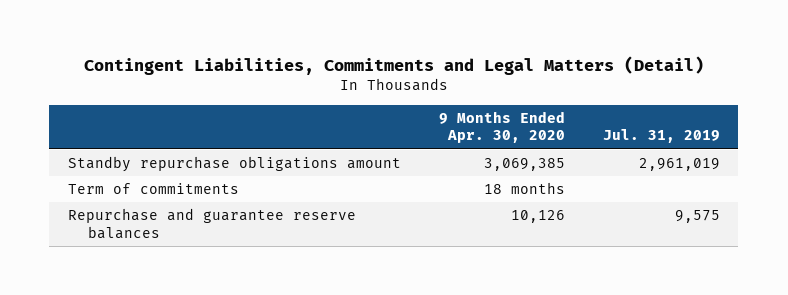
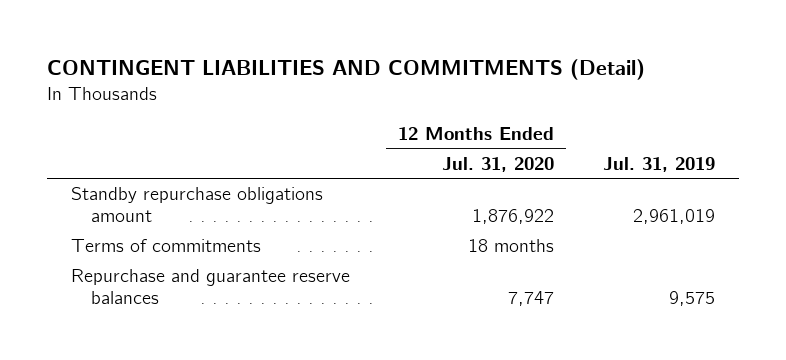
- Contingent Liabilities, Commitments and Legal Matters (Detail)
+ CONTINGENT LIABILITIES AND COMMITMENTS (Detail)
- | 9 Months Ended Apr. 30, 2020 | Jul. 31, 2019
+ | 12 Months Ended Jul. 31, 2020 | Jul. 31, 2019
- Term of commitments | 18 months |
+ Terms of commitments | 18 months |

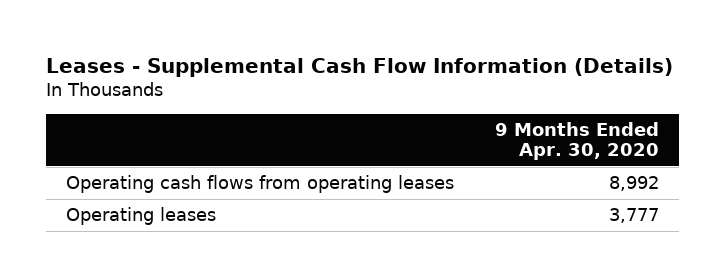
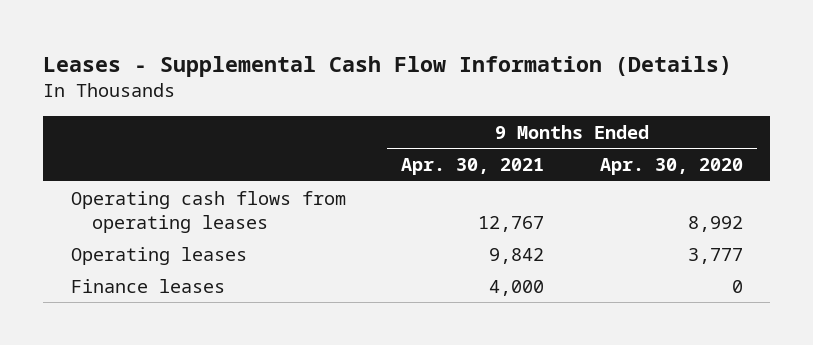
- | 9 Months Ended Apr. 30, 2020
+ | 9 Months Ended Apr. 30, 2021 | 9 Months Ended Apr. 30, 2020
+ Finance leases | 4,000 | 0

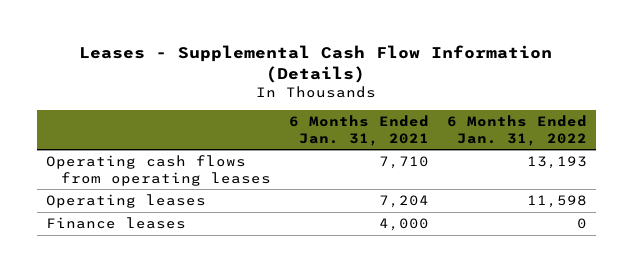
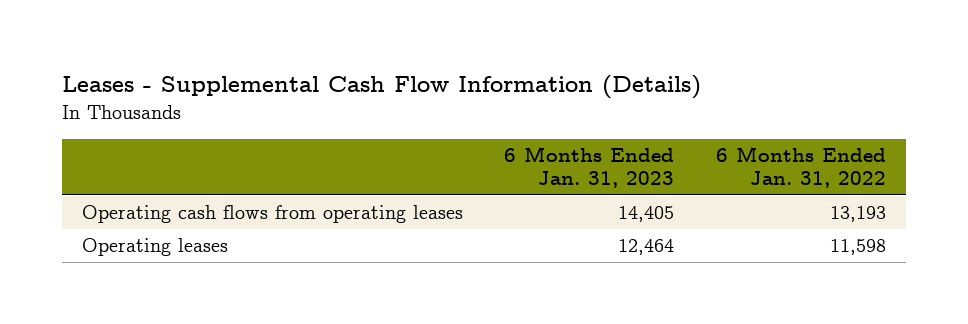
- | 6 Months Ended Jan. 31, 2021 | 6 Months Ended Jan. 31, 2022
+ | 6 Months Ended Jan. 31, 2023 | 6 Months Ended Jan. 31, 2022
- Finance leases | 4,000 | 0

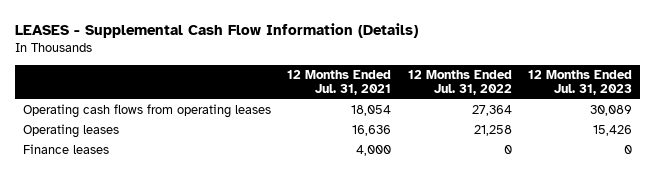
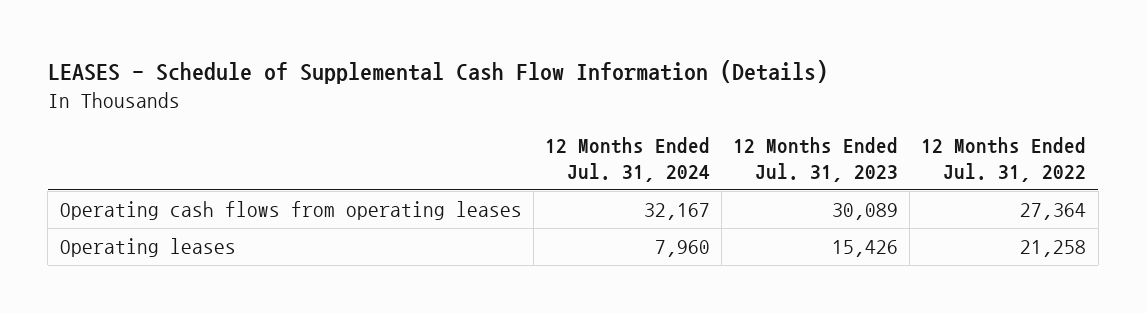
- LEASES - Supplemental Cash Flow Information (Details)
+ LEASES - Schedule of Supplemental Cash Flow Information (Details)
- | 12 Months Ended Jul. 31, 2021 | 12 Months Ended Jul. 31, 2022 | 12 Months Ended Jul. 31, 2023
+ | 12 Months Ended Jul. 31, 2024 | 12 Months Ended Jul. 31, 2023 | 12 Months Ended Jul. 31, 2022
- Finance leases | 4,000 | 0 | 0

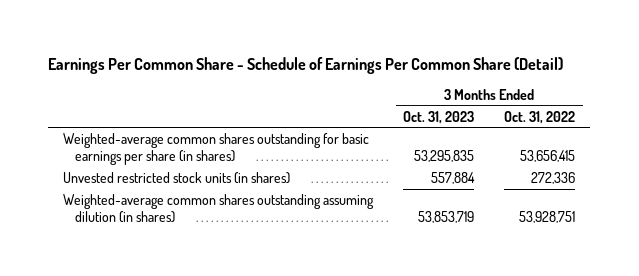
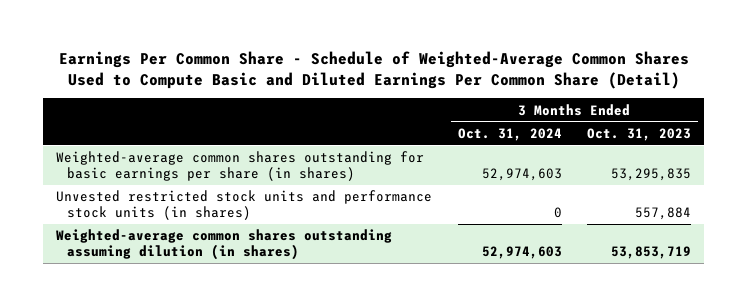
- Earnings Per Common Share - Schedule of Earnings Per Common Share (Detail)
+ Earnings Per Common Share - Schedule of Weighted-Average Common Shares Used to Compute Basic and Diluted Earnings Per Common Share (Detail)
- | 3 Months Ended Oct. 31, 2023 | 3 Months Ended Oct. 31, 2022
+ | 3 Months Ended Oct. 31, 2024 | 3 Months Ended Oct. 31, 2023
- Unvested restricted stock units (in shares) | 557,884 | 272,336
+ Unvested restricted stock units and performance stock units (in shares) | 0 | 557,884

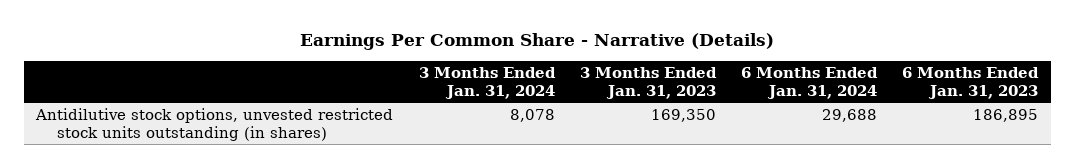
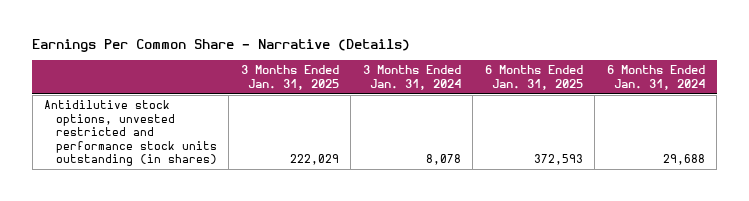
- | 3 Months Ended Jan. 31, 2024 | 3 Months Ended Jan. 31, 2023 | 6 Months Ended Jan. 31, 2024 | 6 Months Ended Jan. 31, 2023
+ | 3 Months Ended Jan. 31, 2025 | 3 Months Ended Jan. 31, 2024 | 6 Months Ended Jan. 31, 2025 | 6 Months Ended Jan. 31, 2024
- Antidilutive stock options, unvested restricted stock units outstanding (in shares) | 8,078 | 169,350 | 29,688 | 186,895
+ Antidilutive stock options, unvested restricted and performance stock units outstanding (in shares) | 222,029 | 8,078 | 372,593 | 29,688

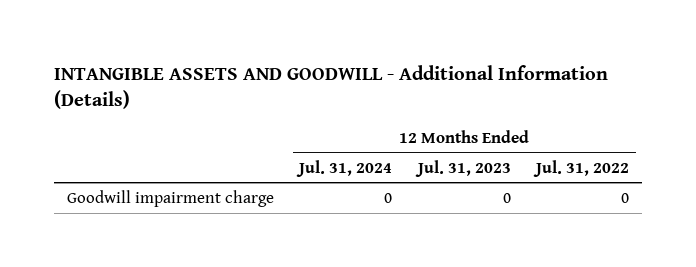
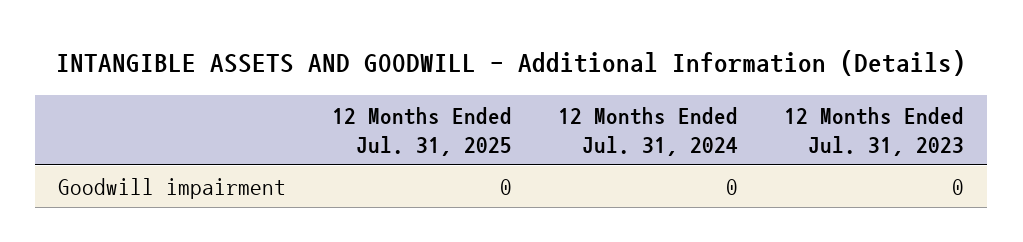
- | 12 Months Ended Jul. 31, 2024 | 12 Months Ended Jul. 31, 2023 | 12 Months Ended Jul. 31, 2022
+ | 12 Months Ended Jul. 31, 2025 | 12 Months Ended Jul. 31, 2024 | 12 Months Ended Jul. 31, 2023
- Goodwill impairment charge | 0 | 0 | 0
+ Goodwill impairment | 0 | 0 | 0

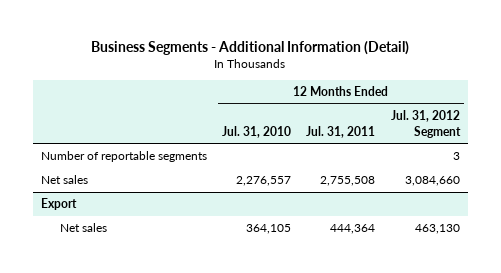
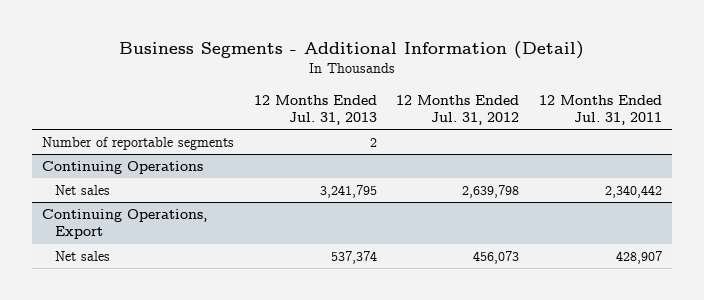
- | 12 Months Ended Jul. 31, 2010 | 12 Months Ended Jul. 31, 2011 | 12 Months Ended Jul. 31, 2012 Segment
+ | 12 Months Ended Jul. 31, 2013 | 12 Months Ended Jul. 31, 2012 | 12 Months Ended Jul. 31, 2011
- Net sales | 2,276,557 | 2,755,508 | 3,084,660
- Export
- Net sales | 364,105 | 444,364 | 463,130
+ Continuing Operations
+ Net sales | 3,241,795 | 2,639,798 | 2,340,442
+ Continuing Operations, Export
+ Net sales | 537,374 | 456,073 | 428,907

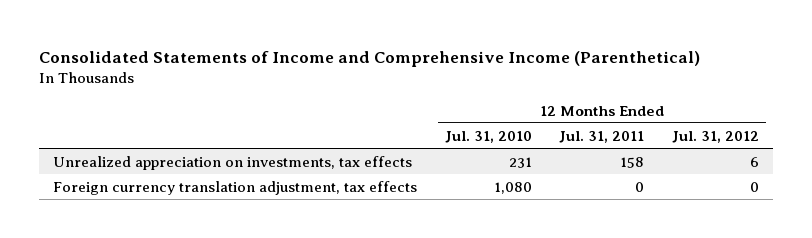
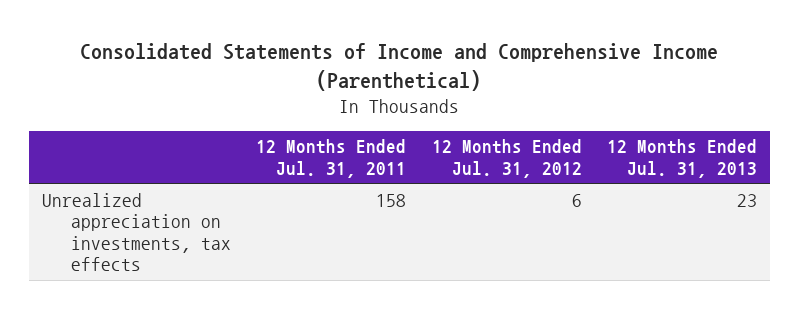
- | 12 Months Ended Jul. 31, 2010 | 12 Months Ended Jul. 31, 2011 | 12 Months Ended Jul. 31, 2012
+ | 12 Months Ended Jul. 31, 2011 | 12 Months Ended Jul. 31, 2012 | 12 Months Ended Jul. 31, 2013
- Foreign currency translation adjustment, tax effects | 1,080 | 0 | 0

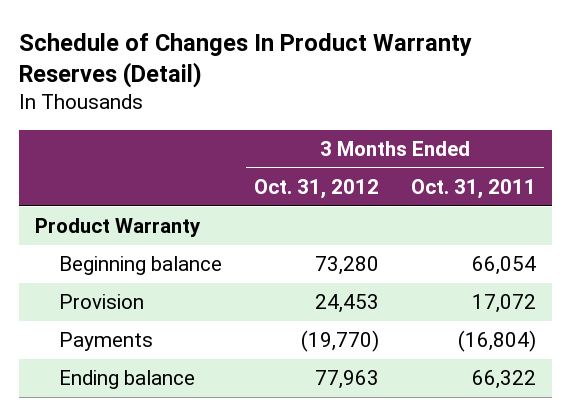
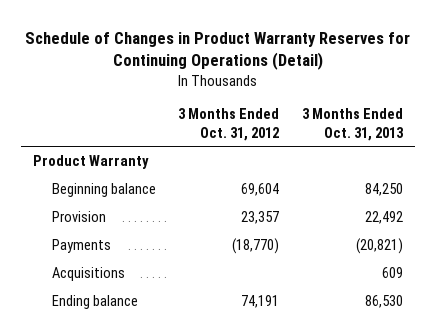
- Schedule of Changes In Product Warranty Reserves (Detail)
+ Schedule of Changes in Product Warranty Reserves for Continuing Operations (Detail)
- | 3 Months Ended Oct. 31, 2012 | 3 Months Ended Oct. 31, 2011
+ | 3 Months Ended Oct. 31, 2012 | 3 Months Ended Oct. 31, 2013
- Beginning balance | 73,280 | 66,054
- Provision | 24,453 | 17,072
- Payments | (19,770) | (16,804)
- Ending balance | 77,963 | 66,322
+ Beginning balance | 69,604 | 84,250
+ Provision | 23,357 | 22,492
+ Payments | (18,770) | (20,821)
+ Acquisitions | | 609
+ Ending balance | 74,191 | 86,530

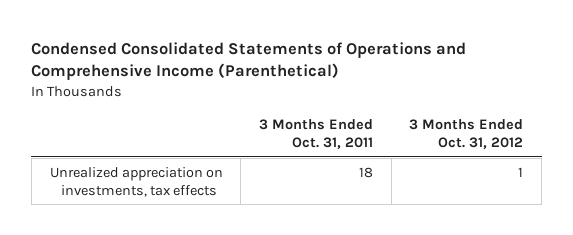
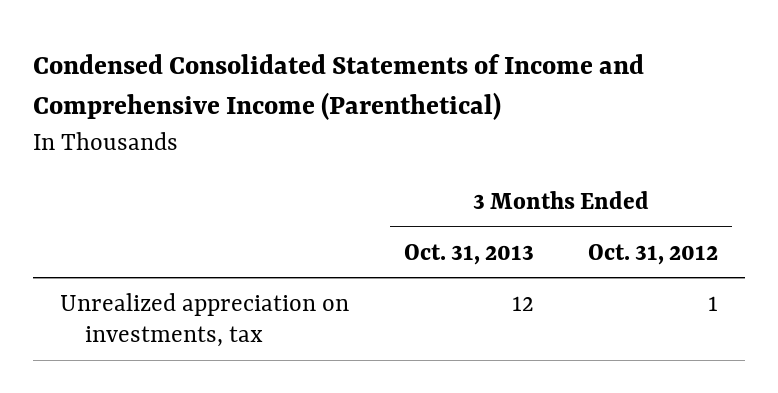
- Condensed Consolidated Statements of Operations and Comprehensive Income (Parenthetical)
+ Condensed Consolidated Statements of Income and Comprehensive Income (Parenthetical)
- | 3 Months Ended Oct. 31, 2011 | 3 Months Ended Oct. 31, 2012
+ | 3 Months Ended Oct. 31, 2013 | 3 Months Ended Oct. 31, 2012
- Unrealized appreciation on investments, tax effects | 18 | 1
+ Unrealized appreciation on investments, tax | 12 | 1

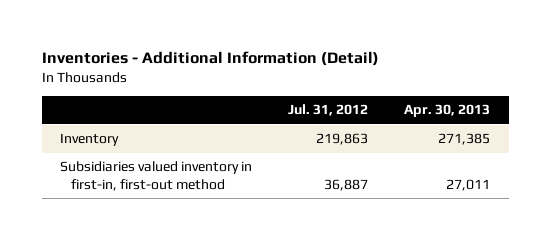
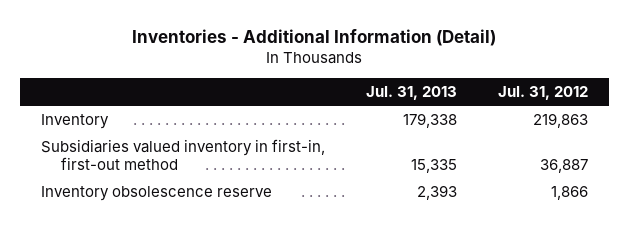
- | Jul. 31, 2012 | Apr. 30, 2013
+ | Jul. 31, 2013 | Jul. 31, 2012
+ Inventory obsolescence reserve | 2,393 | 1,866

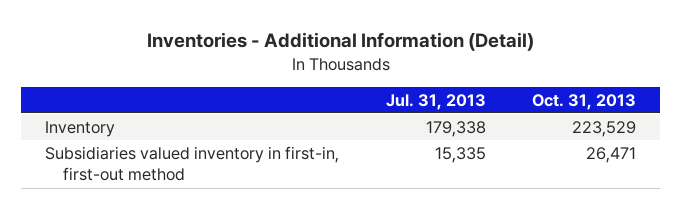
- | Jul. 31, 2013 | Jul. 31, 2012
+ | Jul. 31, 2013 | Oct. 31, 2013
- Inventory obsolescence reserve | 2,393 | 1,866

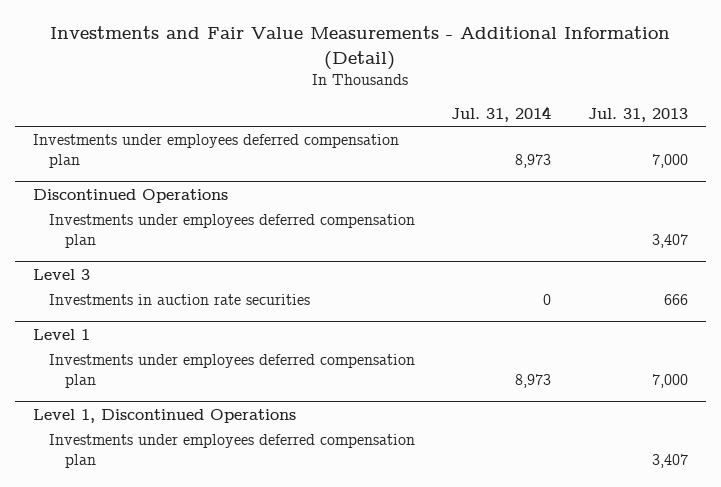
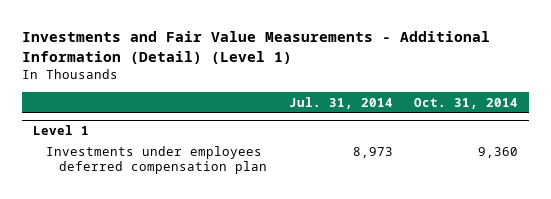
- Investments and Fair Value Measurements - Additional Information (Detail)
+ Investments and Fair Value Measurements - Additional Information (Detail) (Level 1)
- | Jul. 31, 2014 | Jul. 31, 2013
+ | Jul. 31, 2014 | Oct. 31, 2014
- Investments under employees deferred compensation plan | 8,973 | 7,000
- Discontinued Operations
- Investments under employees deferred compensation plan | | 3,407
- Level 3
- Investments in auction rate securities | 0 | 666
- Level 1, Discontinued Operations
- Investments under employees deferred compensation plan | | 3,407

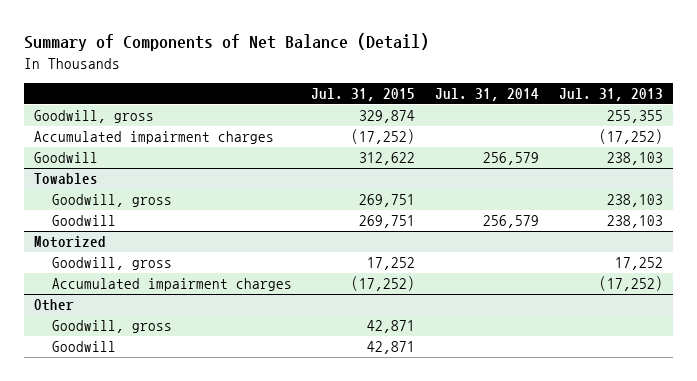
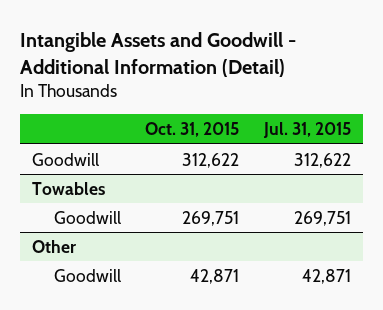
- Summary of Components of Net Balance (Detail)
+ Intangible Assets and Goodwill - Additional Information (Detail)
- | Jul. 31, 2015 | Jul. 31, 2014 | Jul. 31, 2013
+ | Oct. 31, 2015 | Jul. 31, 2015
- Goodwill, gross | 329,874 | | 255,355
- Accumulated impairment charges | (17,252) | | (17,252)
@ Towables
- Goodwill, gross | 269,751 | | 238,103
- Motorized
- Goodwill, gross | 17,252 | | 17,252
- Accumulated impairment charges | (17,252) | | (17,252)
@ Other
- Goodwill, gross | 42,871 | |

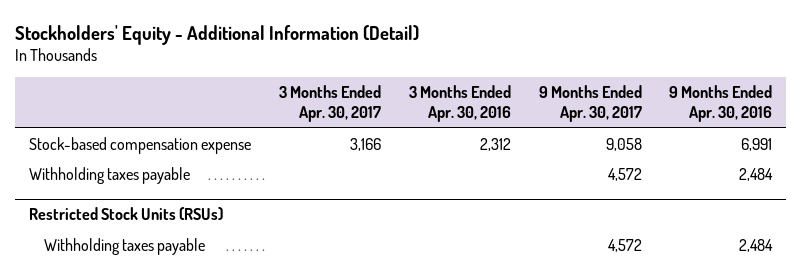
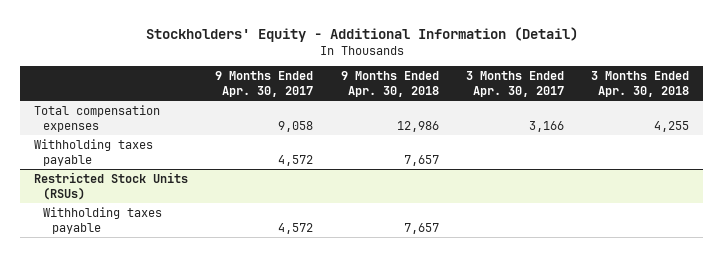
- | 3 Months Ended Apr. 30, 2017 | 3 Months Ended Apr. 30, 2016 | 9 Months Ended Apr. 30, 2017 | 9 Months Ended Apr. 30, 2016
+ | 9 Months Ended Apr. 30, 2017 | 9 Months Ended Apr. 30, 2018 | 3 Months Ended Apr. 30, 2017 | 3 Months Ended Apr. 30, 2018
- Stock-based compensation expense | 3,166 | 2,312 | 9,058 | 6,991
+ Total compensation expenses | 9,058 | 12,986 | 3,166 | 4,255

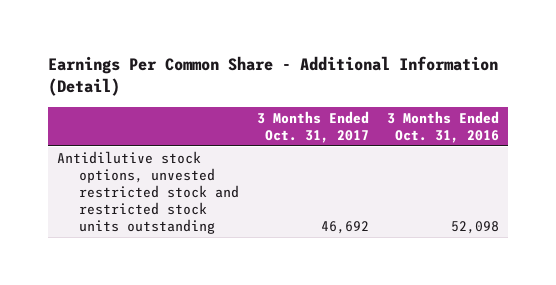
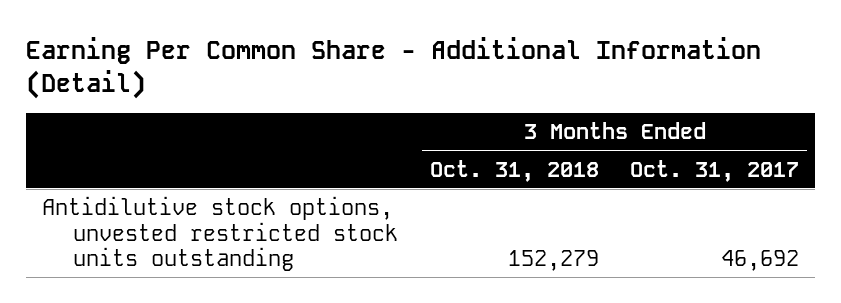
- Earnings Per Common Share - Additional Information (Detail)
+ Earning Per Common Share - Additional Information (Detail)
- | 3 Months Ended Oct. 31, 2017 | 3 Months Ended Oct. 31, 2016
+ | 3 Months Ended Oct. 31, 2018 | 3 Months Ended Oct. 31, 2017
- Antidilutive stock options, unvested restricted stock and restricted stock units outstanding | 46,692 | 52,098
+ Antidilutive stock options, unvested restricted stock units outstanding | 152,279 | 46,692

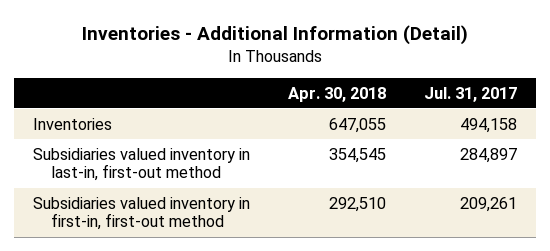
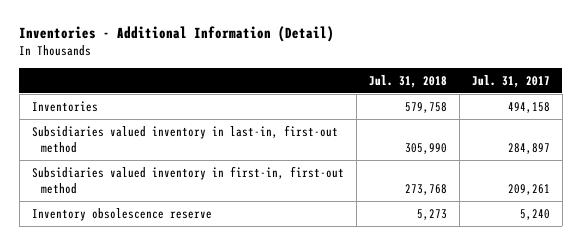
- | Apr. 30, 2018 | Jul. 31, 2017
+ | Jul. 31, 2018 | Jul. 31, 2017
+ Inventory obsolescence reserve | 5,273 | 5,240

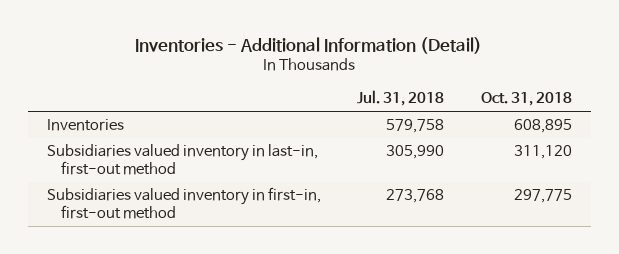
- | Jul. 31, 2018 | Jul. 31, 2017
+ | Jul. 31, 2018 | Oct. 31, 2018
- Inventory obsolescence reserve | 5,273 | 5,240

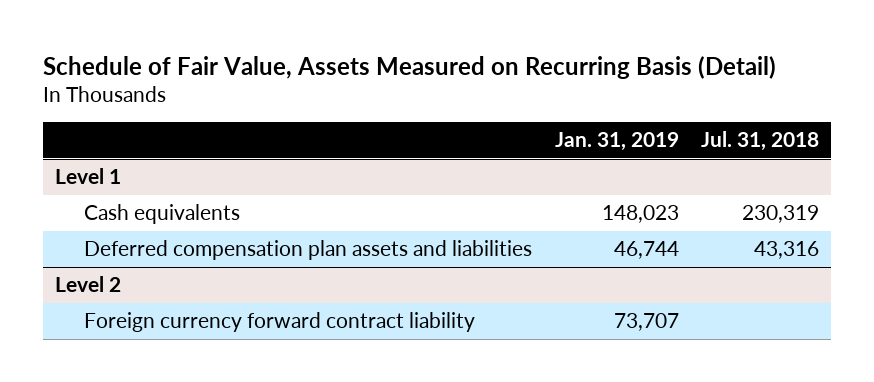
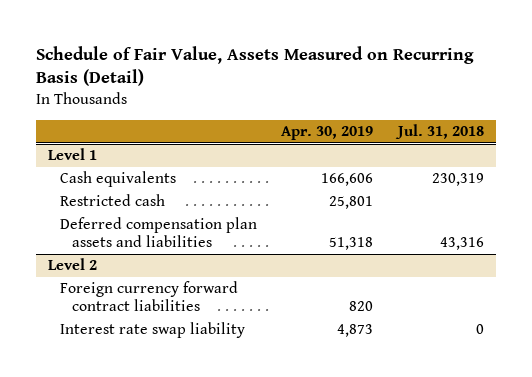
- | Jan. 31, 2019 | Jul. 31, 2018
+ | Apr. 30, 2019 | Jul. 31, 2018
@ Level 1
+ Restricted cash | 25,801 |
@ Level 2
- Foreign currency forward contract liability | 73,707 |
+ Foreign currency forward contract liabilities | 820 |
+ Interest rate swap liability | 4,873 | 0

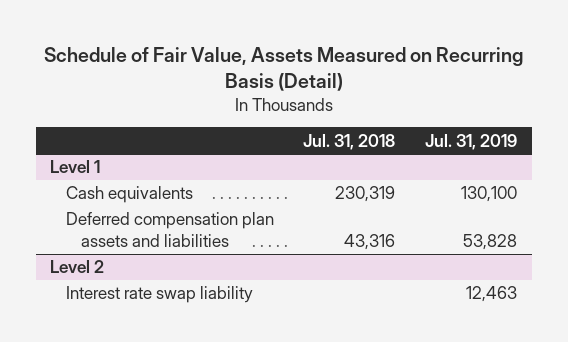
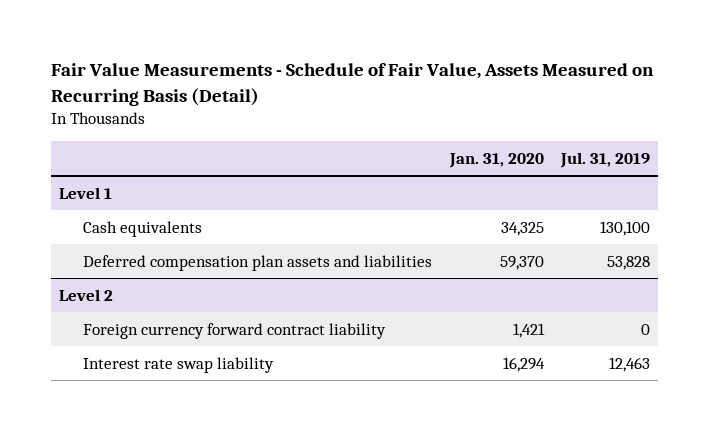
- Schedule of Fair Value, Assets Measured on Recurring Basis (Detail)
+ Fair Value Measurements - Schedule of Fair Value, Assets Measured on Recurring Basis (Detail)
- | Jul. 31, 2018 | Jul. 31, 2019
+ | Jan. 31, 2020 | Jul. 31, 2019
@ Level 2
+ Foreign currency forward contract liability | 1,421 | 0

